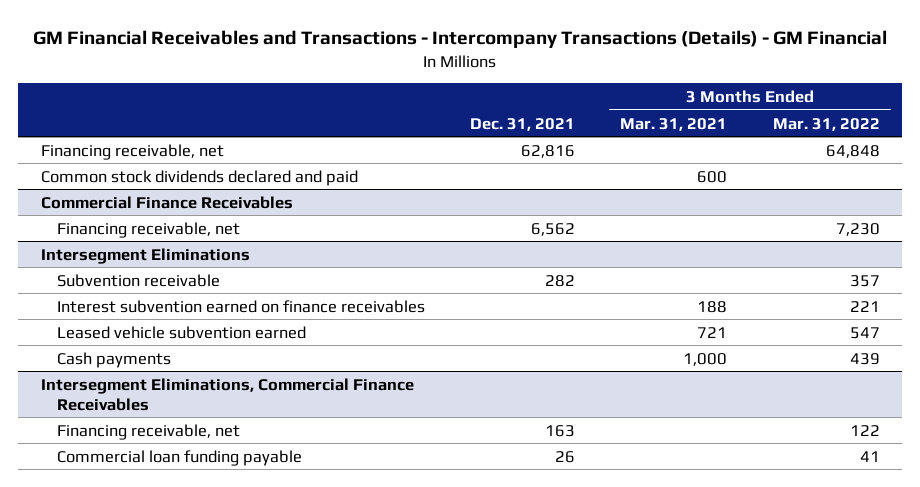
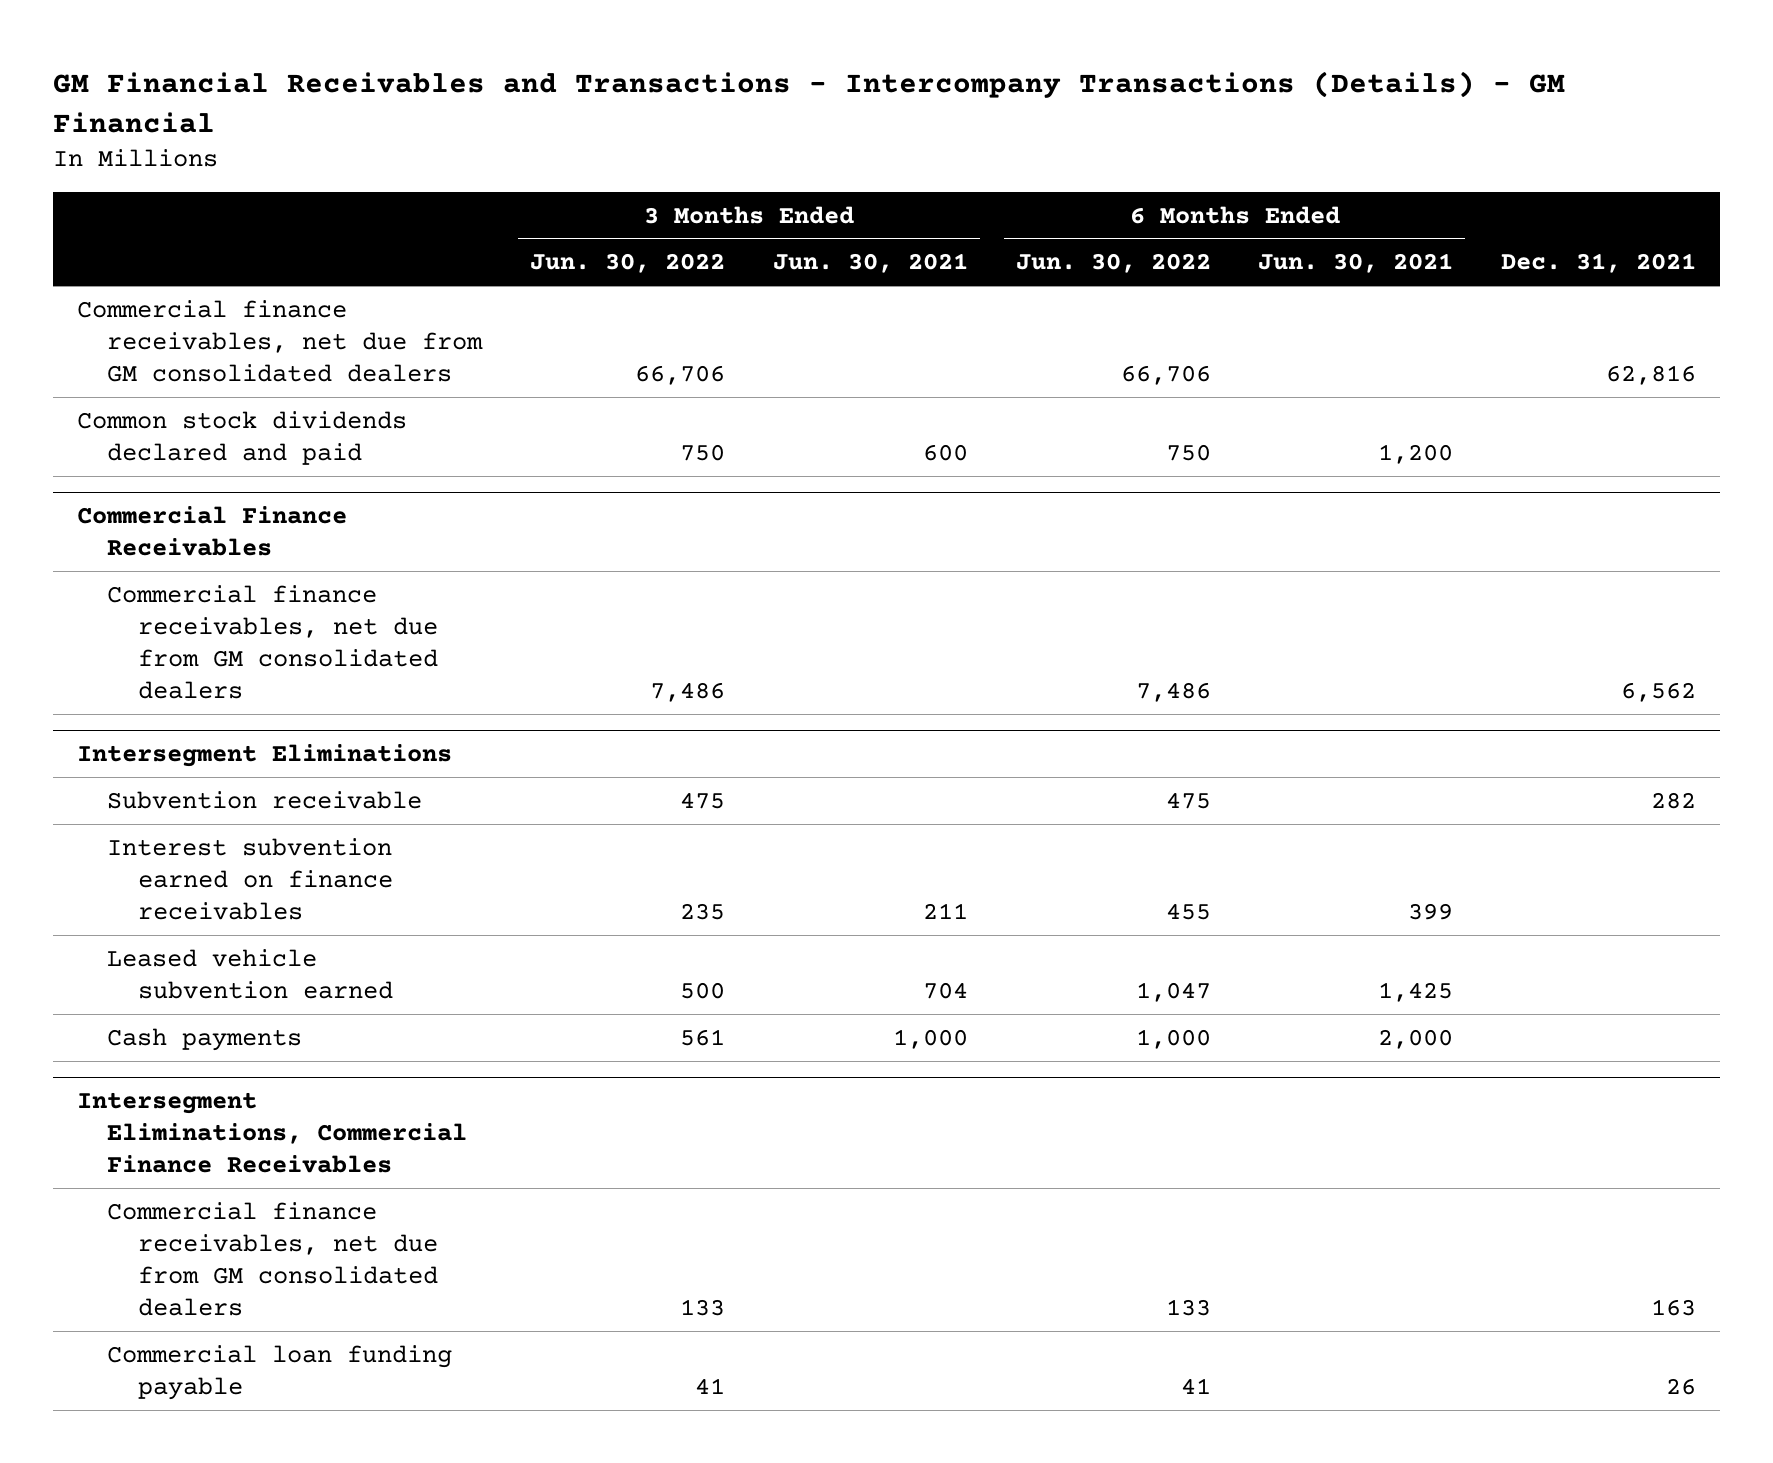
- | Dec. 31, 2021 | 3 Months Ended Mar. 31, 2021 | 3 Months Ended Mar. 31, 2022
+ | 3 Months Ended Jun. 30, 2022 | 3 Months Ended Jun. 30, 2021 | 6 Months Ended Jun. 30, 2022 | 6 Months Ended Jun. 30, 2021 | Dec. 31, 2021
- Financing receivable, net | 62,816 | | 64,848
+ Commercial finance receivables, net due from GM consolidated dealers | 66,706 | | 66,706 | | 62,816
@ Commercial Finance Receivables
- Financing receivable, net | 6,562 | | 7,230
+ Commercial finance receivables, net due from GM consolidated dealers | 7,486 | | 7,486 | | 6,562
@ Intersegment Eliminations, Commercial Finance Receivables
- Financing receivable, net | 163 | | 122
+ Commercial finance receivables, net due from GM consolidated dealers | 133 | | 133 | | 163

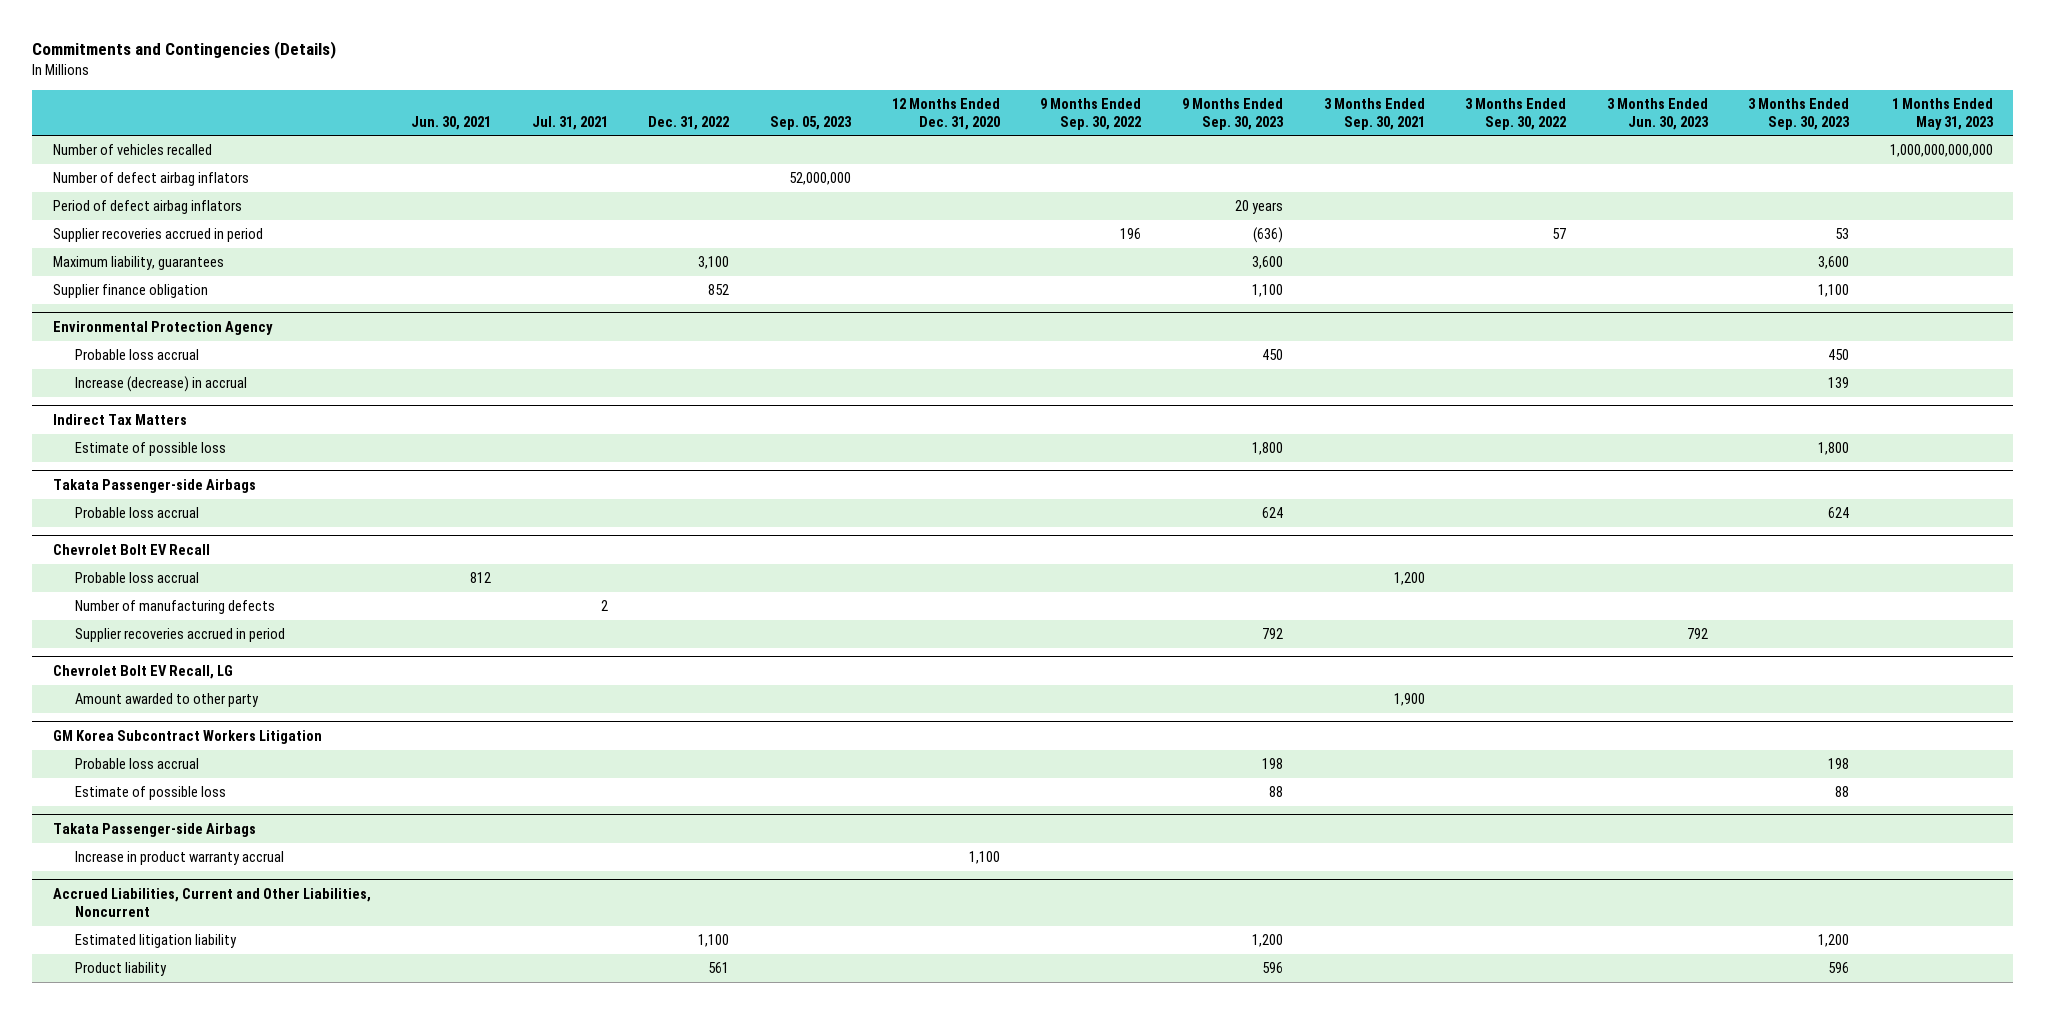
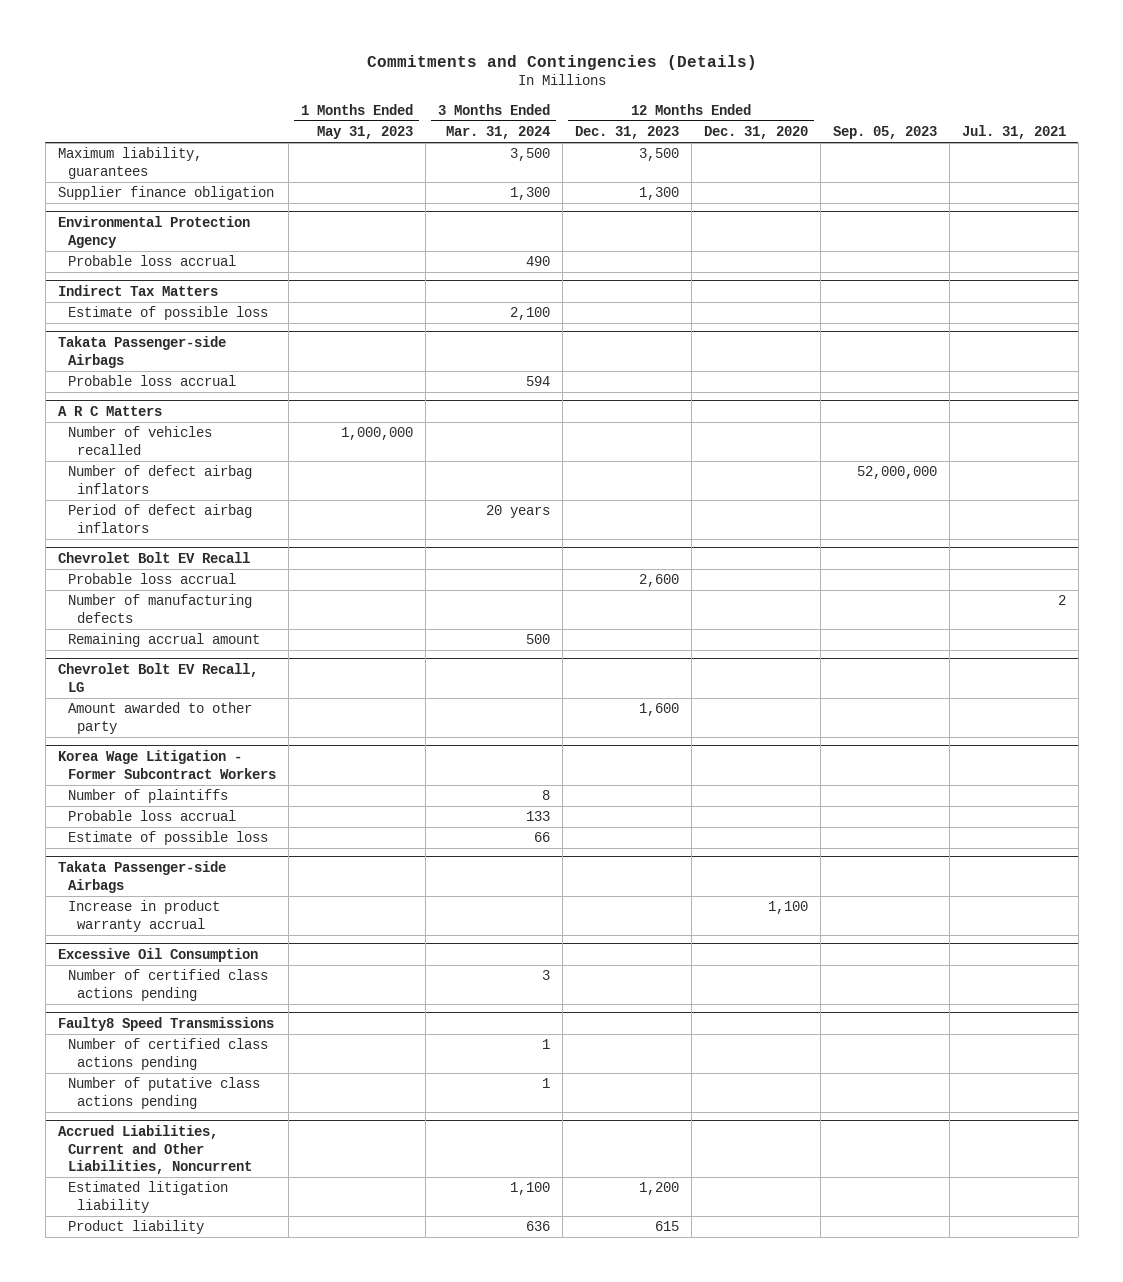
- | Jun. 30, 2021 | Jul. 31, 2021 | Dec. 31, 2022 | Sep. 05, 2023 | 12 Months Ended Dec. 31, 2020 | 9 Months Ended Sep. 30, 2022 | 9 Months Ended Sep. 30, 2023 | 3 Months Ended Sep. 30, 2021 | 3 Months Ended Sep. 30, 2022 | 3 Months Ended Jun. 30, 2023 | 3 Months Ended Sep. 30, 2023 | 1 Months Ended May 31, 2023
+ | 1 Months Ended May 31, 2023 | 3 Months Ended Mar. 31, 2024 | 12 Months Ended Dec. 31, 2023 | 12 Months Ended Dec. 31, 2020 | Sep. 05, 2023 | Jul. 31, 2021
- Number of vehicles recalled | | | | | | | | | | | | 1,000,000,000,000
- Number of defect airbag inflators | | | | 52,000,000 | | | | | | | |
- Period of defect airbag inflators | | | | | | | 20 years | | | | |
- Supplier recoveries accrued in period | | | | | | 196 | (636) | | 57 | | 53 |
@ Environmental Protection Agency
- Increase (decrease) in accrual | | | | | | | | | | | 139 |
+ A R C Matters
+ Number of vehicles recalled | 1,000,000 | | | | |
+ Number of defect airbag inflators | | | | | 52,000,000 |
+ Period of defect airbag inflators | | 20 years | | | |
@ Chevrolet Bolt EV Recall
- Supplier recoveries accrued in period | | | | | | | 792 | | | 792 | |
+ Remaining accrual amount | | 500 | | | |
- GM Korea Subcontract Workers Litigation
- Probable loss accrual | | | | | | | 198 | | | | 198 |
- Estimate of possible loss | | | | | | | 88 | | | | 88 |
+ Korea Wage Litigation - Former Subcontract Workers
+ Number of plaintiffs | | 8 | | | |
+ Probable loss accrual | | 133 | | | |
+ Estimate of possible loss | | 66 | | | |
+ Excessive Oil Consumption
+ Number of certified class actions pending | | 3 | | | |
+ Faulty8 Speed Transmissions
+ Number of certified class actions pending | | 1 | | | |
+ Number of putative class actions pending | | 1 | | | |

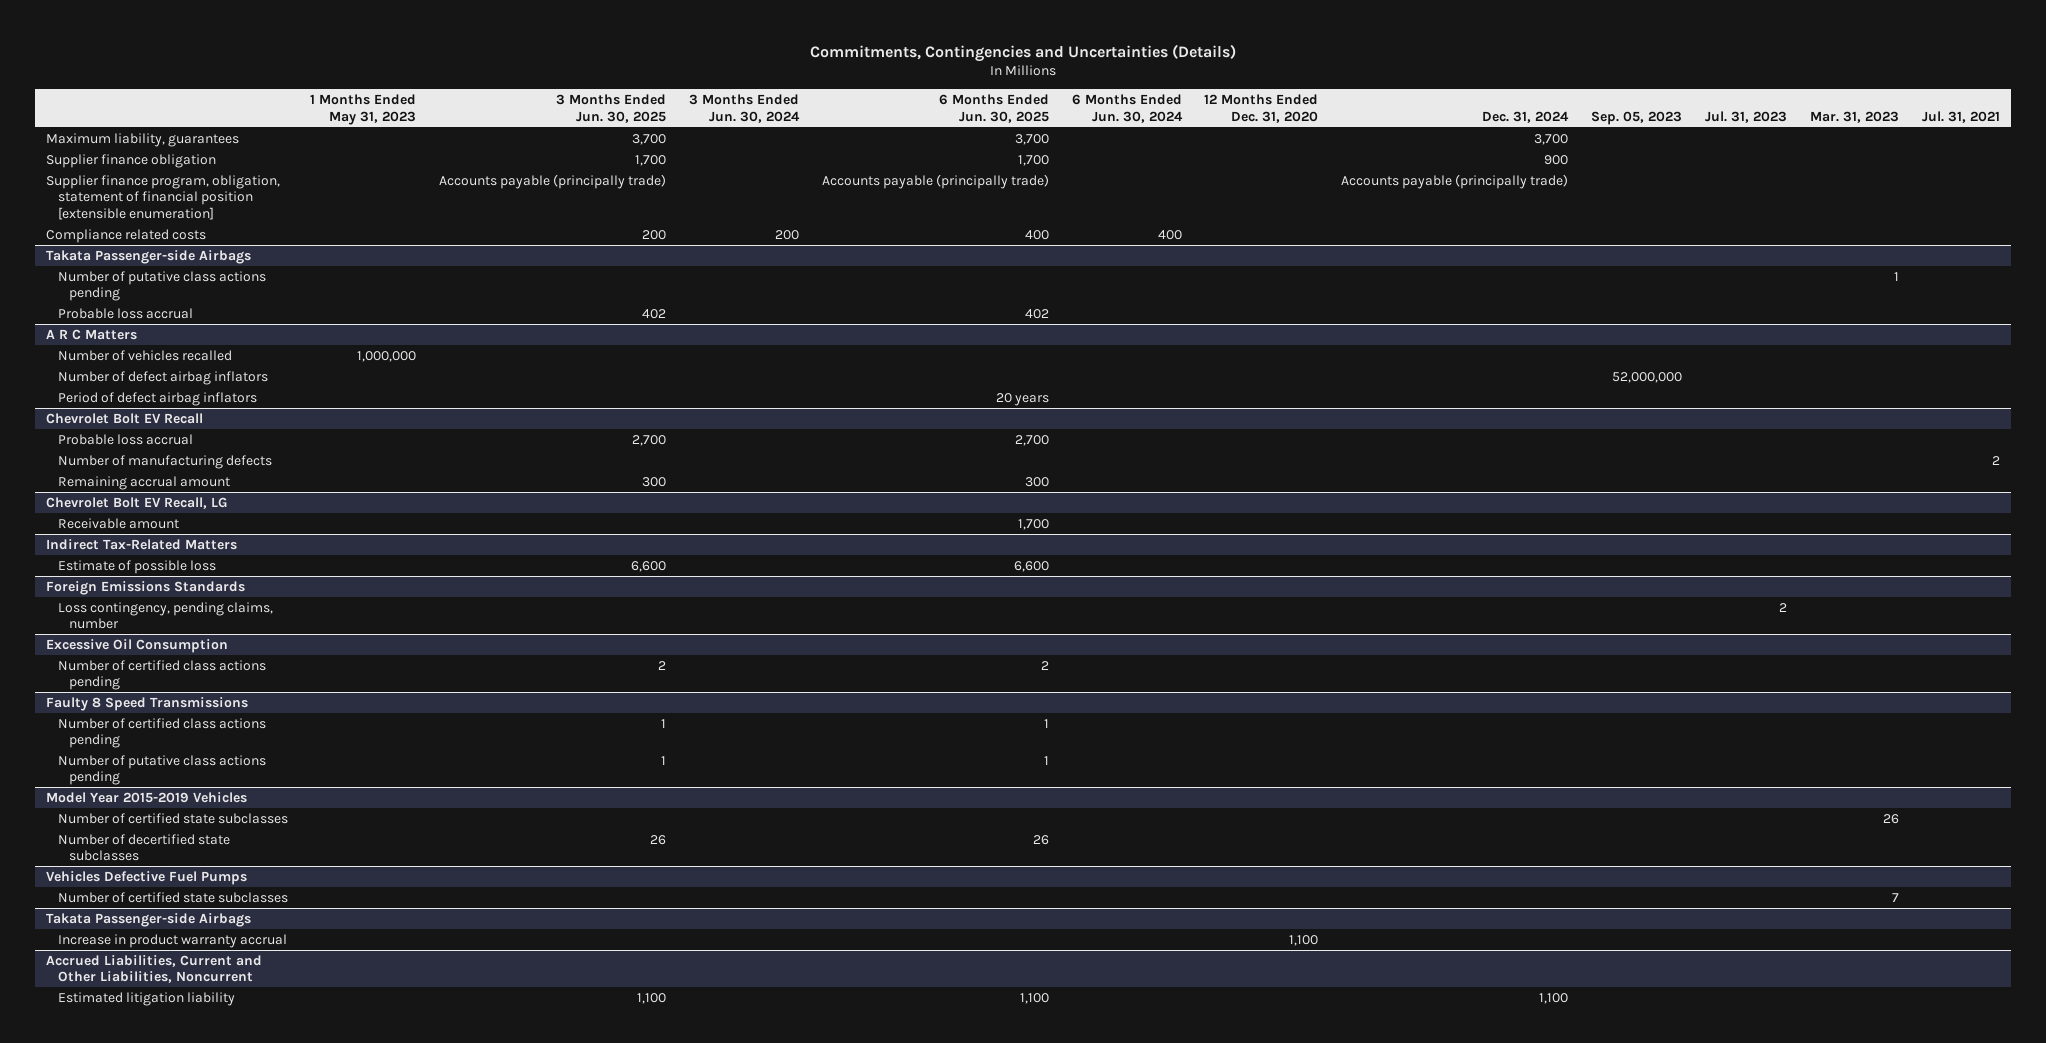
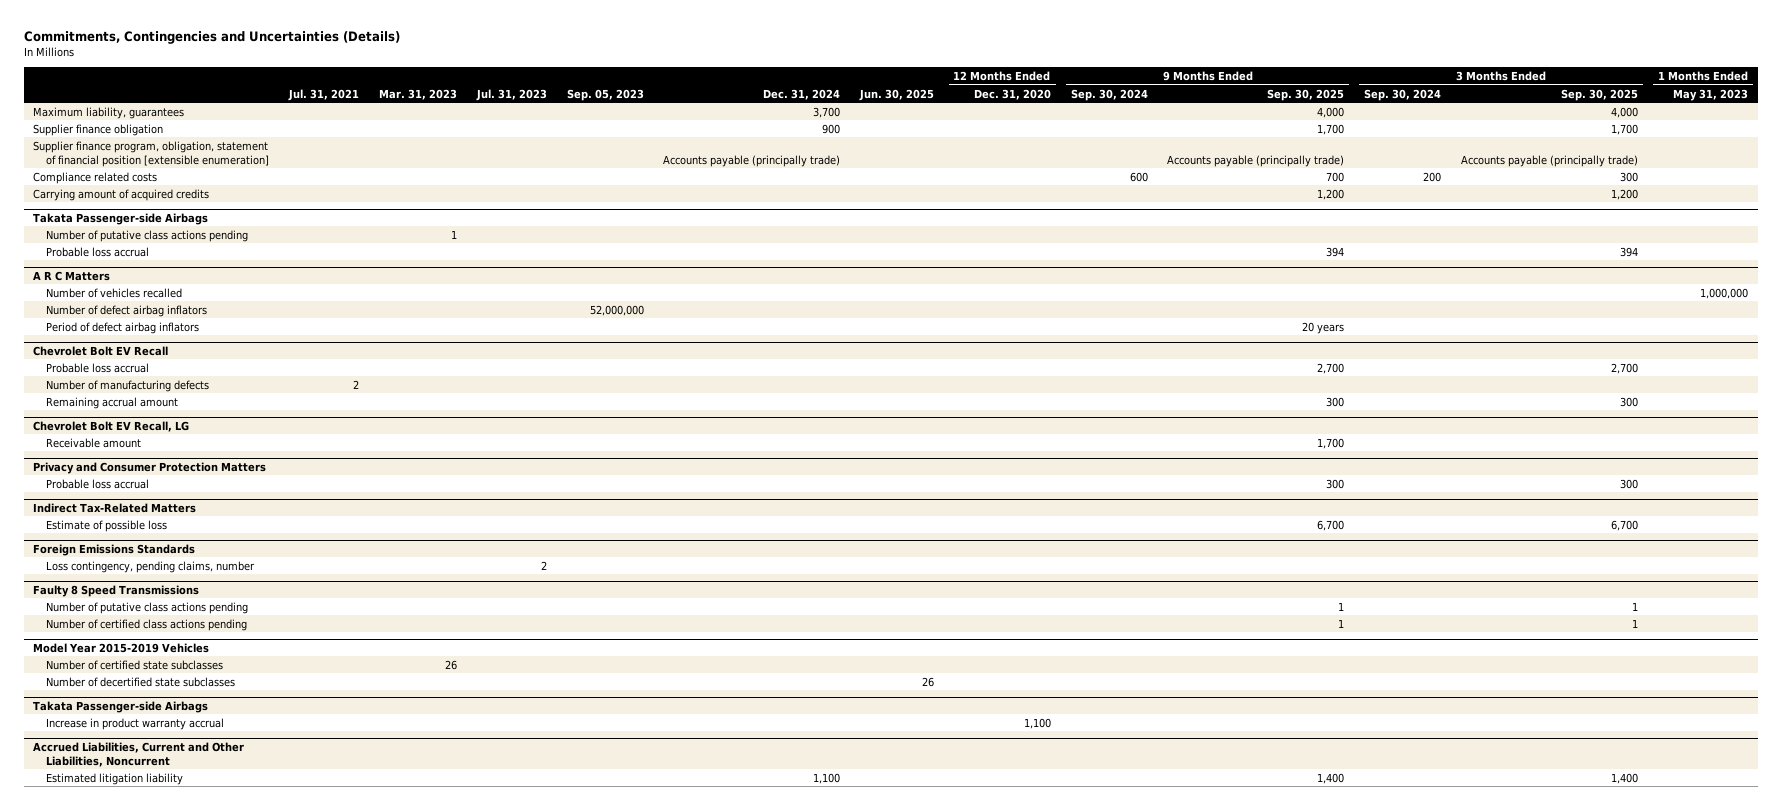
- | 1 Months Ended May 31, 2023 | 3 Months Ended Jun. 30, 2025 | 3 Months Ended Jun. 30, 2024 | 6 Months Ended Jun. 30, 2025 | 6 Months Ended Jun. 30, 2024 | 12 Months Ended Dec. 31, 2020 | Dec. 31, 2024 | Sep. 05, 2023 | Jul. 31, 2023 | Mar. 31, 2023 | Jul. 31, 2021
+ | Jul. 31, 2021 | Mar. 31, 2023 | Jul. 31, 2023 | Sep. 05, 2023 | Dec. 31, 2024 | Jun. 30, 2025 | 12 Months Ended Dec. 31, 2020 | 9 Months Ended Sep. 30, 2024 | 9 Months Ended Sep. 30, 2025 | 3 Months Ended Sep. 30, 2024 | 3 Months Ended Sep. 30, 2025 | 1 Months Ended May 31, 2023
+ Carrying amount of acquired credits | | | | | | | | | 1,200 | | 1,200 |
+ Privacy and Consumer Protection Matters
+ Probable loss accrual | | | | | | | | | 300 | | 300 |
- Excessive Oil Consumption
- Number of certified class actions pending | | 2 | | 2 | | | | | | |
@ Faulty 8 Speed Transmissions
moved down: Number of certified class actions pending | | | | | | | | | 1 | | 1 |
- Vehicles Defective Fuel Pumps
- Number of certified state subclasses | | | | | | | | | | 7 |

